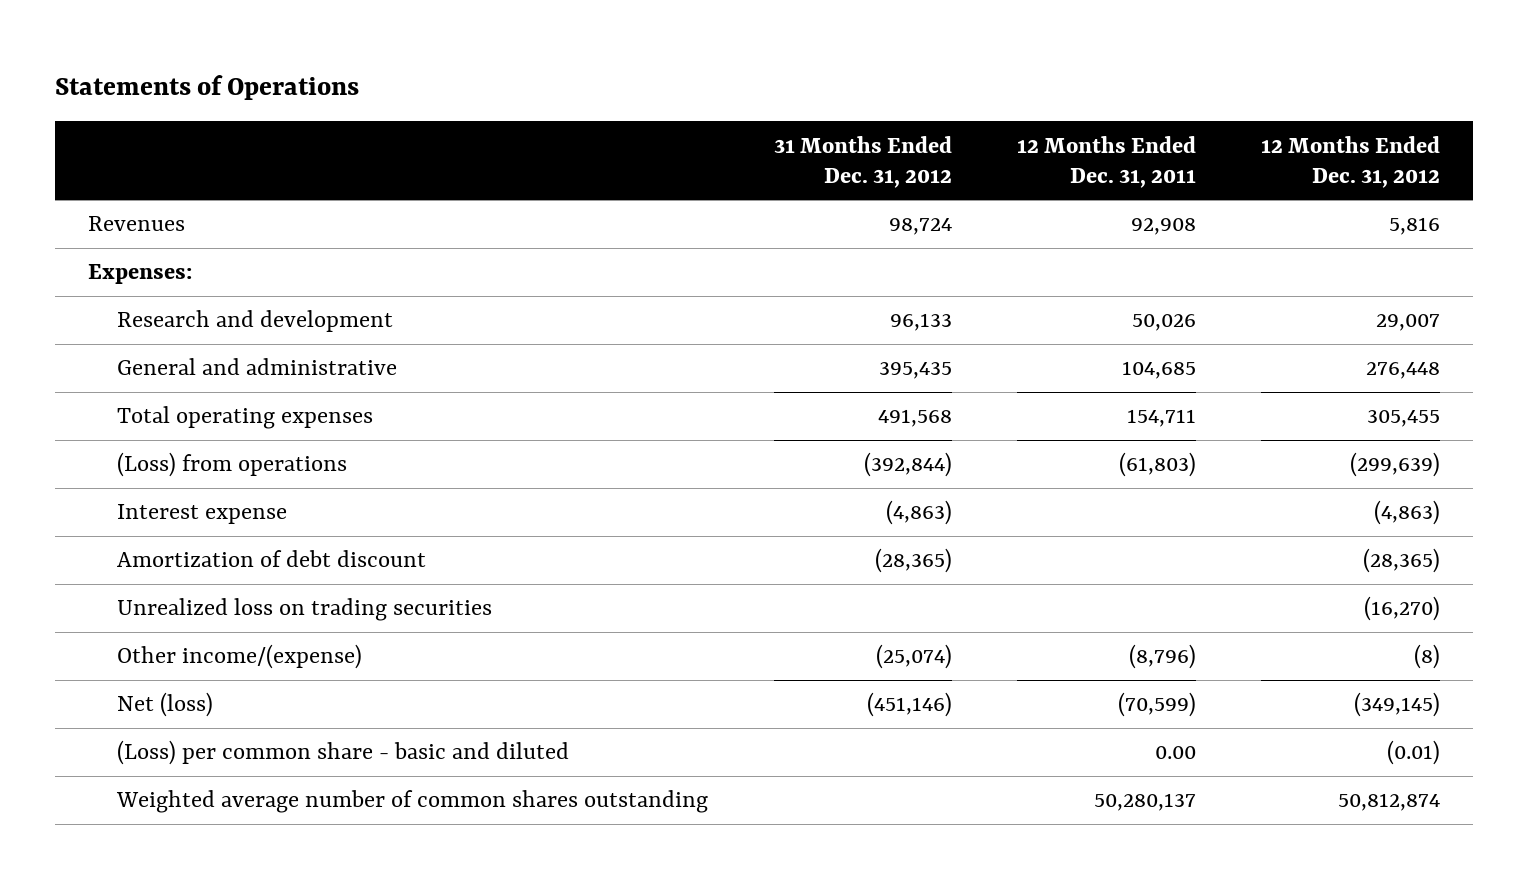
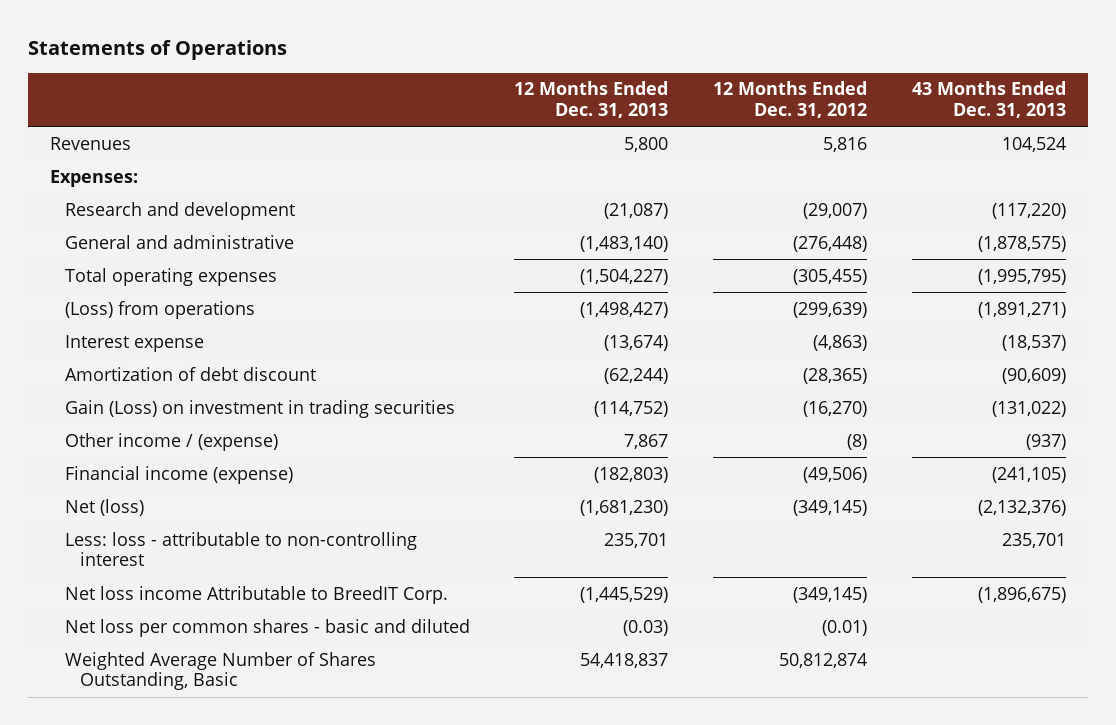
- | 31 Months Ended Dec. 31, 2012 | 12 Months Ended Dec. 31, 2011 | 12 Months Ended Dec. 31, 2012
+ | 12 Months Ended Dec. 31, 2013 | 12 Months Ended Dec. 31, 2012 | 43 Months Ended Dec. 31, 2013
- Research and development | 96,133 | 50,026 | 29,007
- General and administrative | 395,435 | 104,685 | 276,448
- Total operating expenses | 491,568 | 154,711 | 305,455
+ Research and development | (21,087) | (29,007) | (117,220)
+ General and administrative | (1,483,140) | (276,448) | (1,878,575)
+ Total operating expenses | (1,504,227) | (305,455) | (1,995,795)
- Unrealized loss on trading securities | | | (16,270)
- Other income/(expense) | (25,074) | (8,796) | (8)
+ Gain (Loss) on investment in trading securities | (114,752) | (16,270) | (131,022)
+ Other income / (expense) | 7,867 | (8) | (937)
+ Financial income (expense) | (182,803) | (49,506) | (241,105)
- (Loss) per common share - basic and diluted | | 0.00 | (0.01)
- Weighted average number of common shares outstanding | | 50,280,137 | 50,812,874
+ Less: loss - attributable to non-controlling interest | 235,701 | | 235,701
+ Net loss income Attributable to BreedIT Corp. | (1,445,529) | (349,145) | (1,896,675)
+ Net loss per common shares - basic and diluted | (0.03) | (0.01) |
+ Weighted Average Number of Shares Outstanding, Basic | 54,418,837 | 50,812,874 |

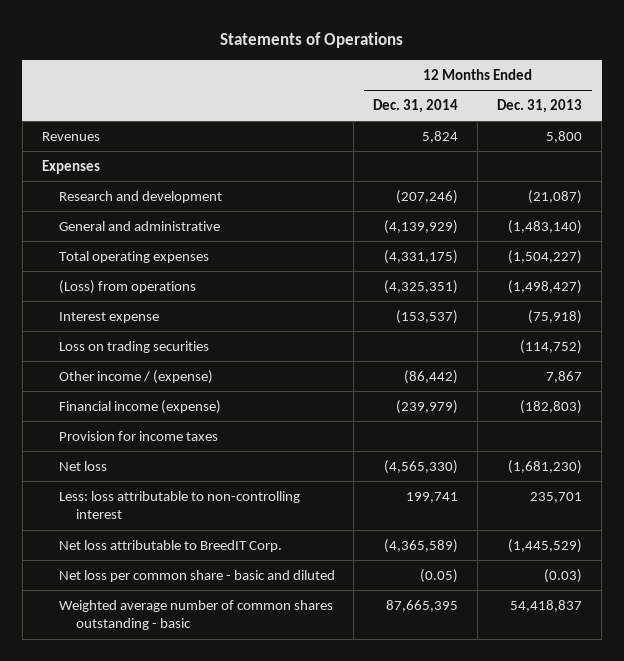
- | 12 Months Ended Dec. 31, 2013 | 12 Months Ended Dec. 31, 2012 | 43 Months Ended Dec. 31, 2013
+ | 12 Months Ended Dec. 31, 2014 | 12 Months Ended Dec. 31, 2013
- Expenses:
+ Expenses
- Interest expense | (13,674) | (4,863) | (18,537)
- Amortization of debt discount | (62,244) | (28,365) | (90,609)
- Gain (Loss) on investment in trading securities | (114,752) | (16,270) | (131,022)
+ Interest expense | (153,537) | (75,918)
+ Loss on trading securities | | (114,752)
- Net (loss) | (1,681,230) | (349,145) | (2,132,376)
- Less: loss - attributable to non-controlling interest | 235,701 | | 235,701
- Net loss income Attributable to BreedIT Corp. | (1,445,529) | (349,145) | (1,896,675)
- Net loss per common shares - basic and diluted | (0.03) | (0.01) |
- Weighted Average Number of Shares Outstanding, Basic | 54,418,837 | 50,812,874 |
+ Provision for income taxes
+ Net loss | (4,565,330) | (1,681,230)
+ Less: loss attributable to non-controlling interest | 199,741 | 235,701
+ Net loss attributable to BreedIT Corp. | (4,365,589) | (1,445,529)
+ Net loss per common share - basic and diluted | (0.05) | (0.03)
+ Weighted average number of common shares outstanding - basic | 87,665,395 | 54,418,837

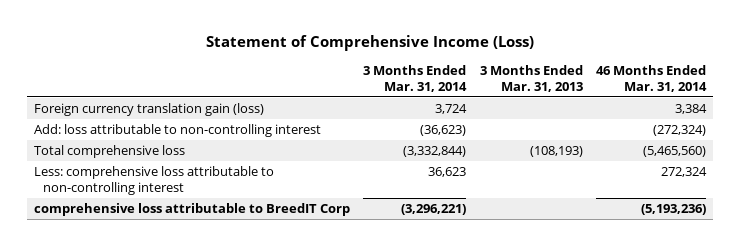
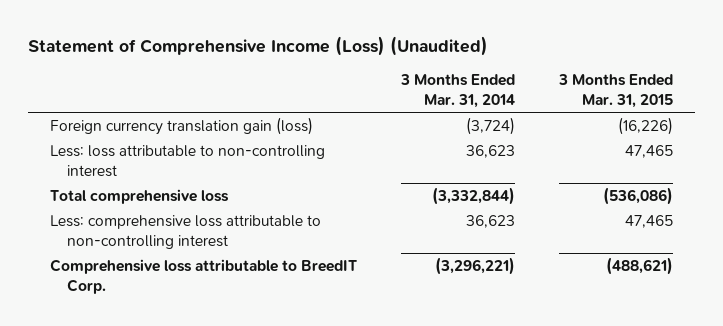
- Statement of Comprehensive Income (Loss)
+ Statement of Comprehensive Income (Loss) (Unaudited)
- | 3 Months Ended Mar. 31, 2014 | 3 Months Ended Mar. 31, 2013 | 46 Months Ended Mar. 31, 2014
+ | 3 Months Ended Mar. 31, 2014 | 3 Months Ended Mar. 31, 2015
- Foreign currency translation gain (loss) | 3,724 | | 3,384
- Add: loss attributable to non-controlling interest | (36,623) | | (272,324)
+ Foreign currency translation gain (loss) | (3,724) | (16,226)
+ Less: loss attributable to non-controlling interest | 36,623 | 47,465
- comprehensive loss attributable to BreedIT Corp | (3,296,221) | | (5,193,236)
+ Comprehensive loss attributable to BreedIT Corp. | (3,296,221) | (488,621)

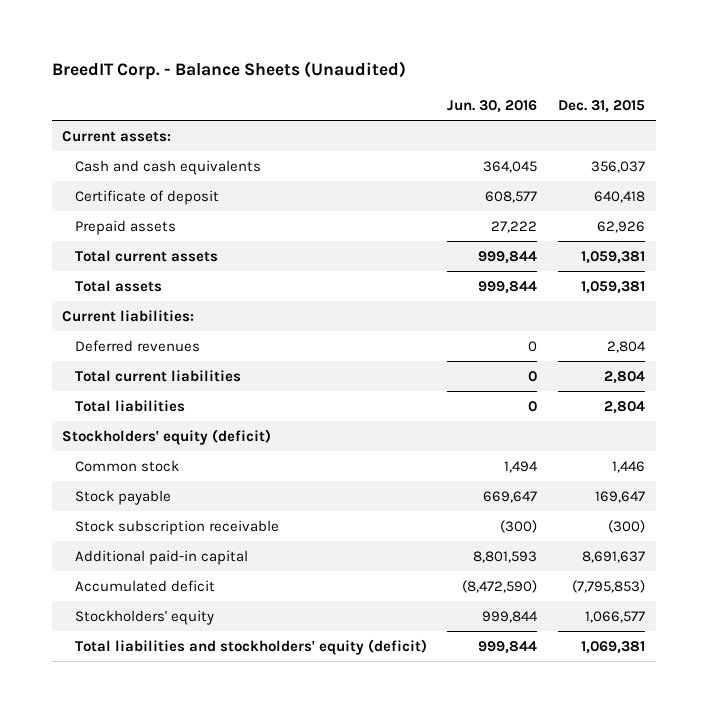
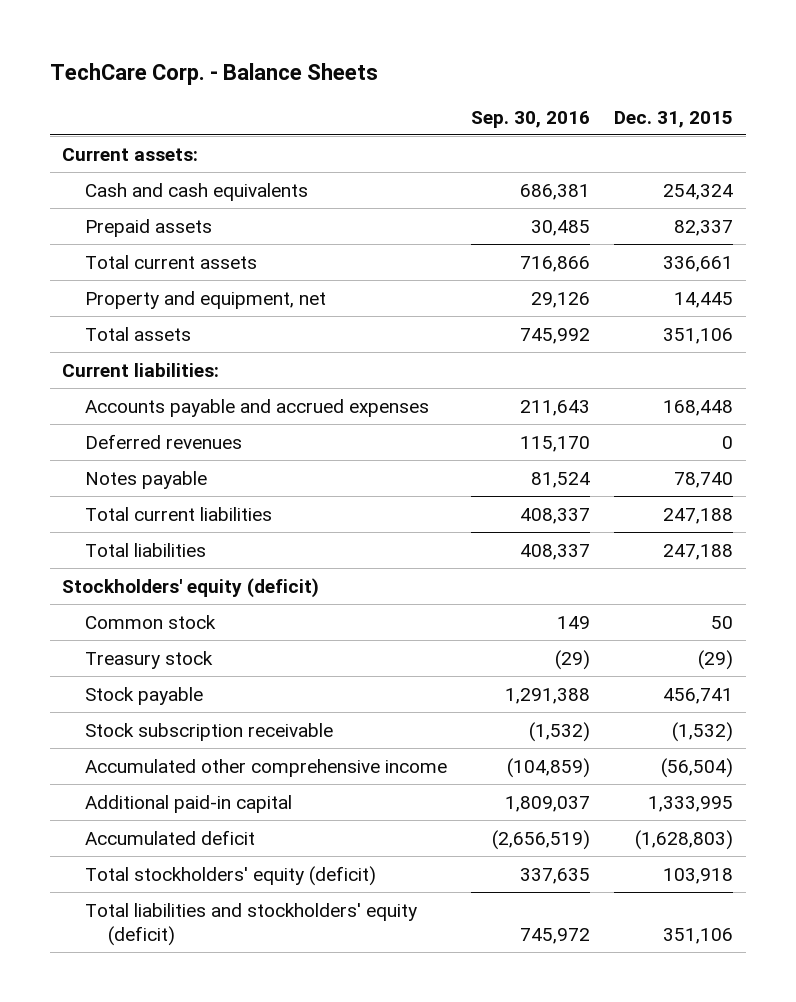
- BreedIT Corp. - Balance Sheets (Unaudited)
+ TechCare Corp. - Balance Sheets
- | Jun. 30, 2016 | Dec. 31, 2015
+ | Sep. 30, 2016 | Dec. 31, 2015
- Cash and cash equivalents | 364,045 | 356,037
- Certificate of deposit | 608,577 | 640,418
- Prepaid assets | 27,222 | 62,926
- Total current assets | 999,844 | 1,059,381
- Total assets | 999,844 | 1,059,381
+ Cash and cash equivalents | 686,381 | 254,324
+ Prepaid assets | 30,485 | 82,337
+ Total current assets | 716,866 | 336,661
+ Property and equipment, net | 29,126 | 14,445
+ Total assets | 745,992 | 351,106
- Deferred revenues | 0 | 2,804
- Total current liabilities | 0 | 2,804
- Total liabilities | 0 | 2,804
+ Accounts payable and accrued expenses | 211,643 | 168,448
+ Deferred revenues | 115,170 | 0
+ Notes payable | 81,524 | 78,740
+ Total current liabilities | 408,337 | 247,188
+ Total liabilities | 408,337 | 247,188
- Common stock | 1,494 | 1,446
- Stock payable | 669,647 | 169,647
- Stock subscription receivable | (300) | (300)
- Additional paid-in capital | 8,801,593 | 8,691,637
- Accumulated deficit | (8,472,590) | (7,795,853)
- Stockholders' equity | 999,844 | 1,066,577
- Total liabilities and stockholders' equity (deficit) | 999,844 | 1,069,381
+ Common stock | 149 | 50
+ Treasury stock | (29) | (29)
+ Stock payable | 1,291,388 | 456,741
+ Stock subscription receivable | (1,532) | (1,532)
+ Accumulated other comprehensive income | (104,859) | (56,504)
+ Additional paid-in capital | 1,809,037 | 1,333,995
+ Accumulated deficit | (2,656,519) | (1,628,803)
+ Total stockholders' equity (deficit) | 337,635 | 103,918
+ Total liabilities and stockholders' equity (deficit) | 745,972 | 351,106

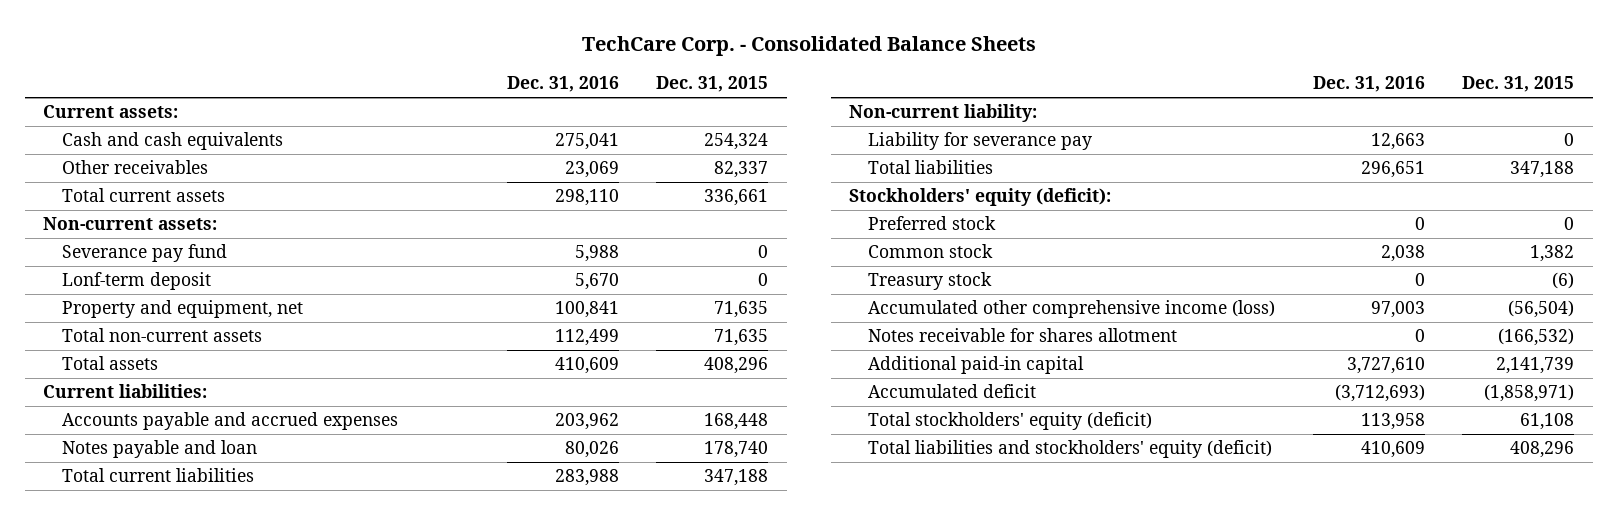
- TechCare Corp. - Balance Sheets
+ TechCare Corp. - Consolidated Balance Sheets
- | Sep. 30, 2016 | Dec. 31, 2015
+ | Dec. 31, 2016 | Dec. 31, 2015
- Prepaid assets | 30,485 | 82,337
+ Other receivables | 23,069 | 82,337
- Property and equipment, net | 29,126 | 14,445
- Total assets | 745,992 | 351,106
+ Non-current assets:
+ Severance pay fund | 5,988 | 0
+ Lonf-term deposit | 5,670 | 0
+ Property and equipment, net | 100,841 | 71,635
+ Total non-current assets | 112,499 | 71,635
+ Total assets | 410,609 | 408,296
- Deferred revenues | 115,170 | 0
- Notes payable | 81,524 | 78,740
- Total current liabilities | 408,337 | 247,188
- Total liabilities | 408,337 | 247,188
- Stockholders' equity (deficit)
- Common stock | 149 | 50
- Treasury stock | (29) | (29)
- Stock payable | 1,291,388 | 456,741
- Stock subscription receivable | (1,532) | (1,532)
- Accumulated other comprehensive income | (104,859) | (56,504)
- Additional paid-in capital | 1,809,037 | 1,333,995
- Accumulated deficit | (2,656,519) | (1,628,803)
- Total stockholders' equity (deficit) | 337,635 | 103,918
- Total liabilities and stockholders' equity (deficit) | 745,972 | 351,106
+ Notes payable and loan | 80,026 | 178,740
+ Total current liabilities | 283,988 | 347,188
+ Non-current liability:
+ Liability for severance pay | 12,663 | 0
+ Total liabilities | 296,651 | 347,188
+ Stockholders' equity (deficit):
+ Preferred stock | 0 | 0
+ Common stock | 2,038 | 1,382
+ Treasury stock | 0 | (6)
+ Accumulated other comprehensive income (loss) | 97,003 | (56,504)
+ Notes receivable for shares allotment | 0 | (166,532)
+ Additional paid-in capital | 3,727,610 | 2,141,739
+ Accumulated deficit | (3,712,693) | (1,858,971)
+ Total stockholders' equity (deficit) | 113,958 | 61,108
+ Total liabilities and stockholders' equity (deficit) | 410,609 | 408,296

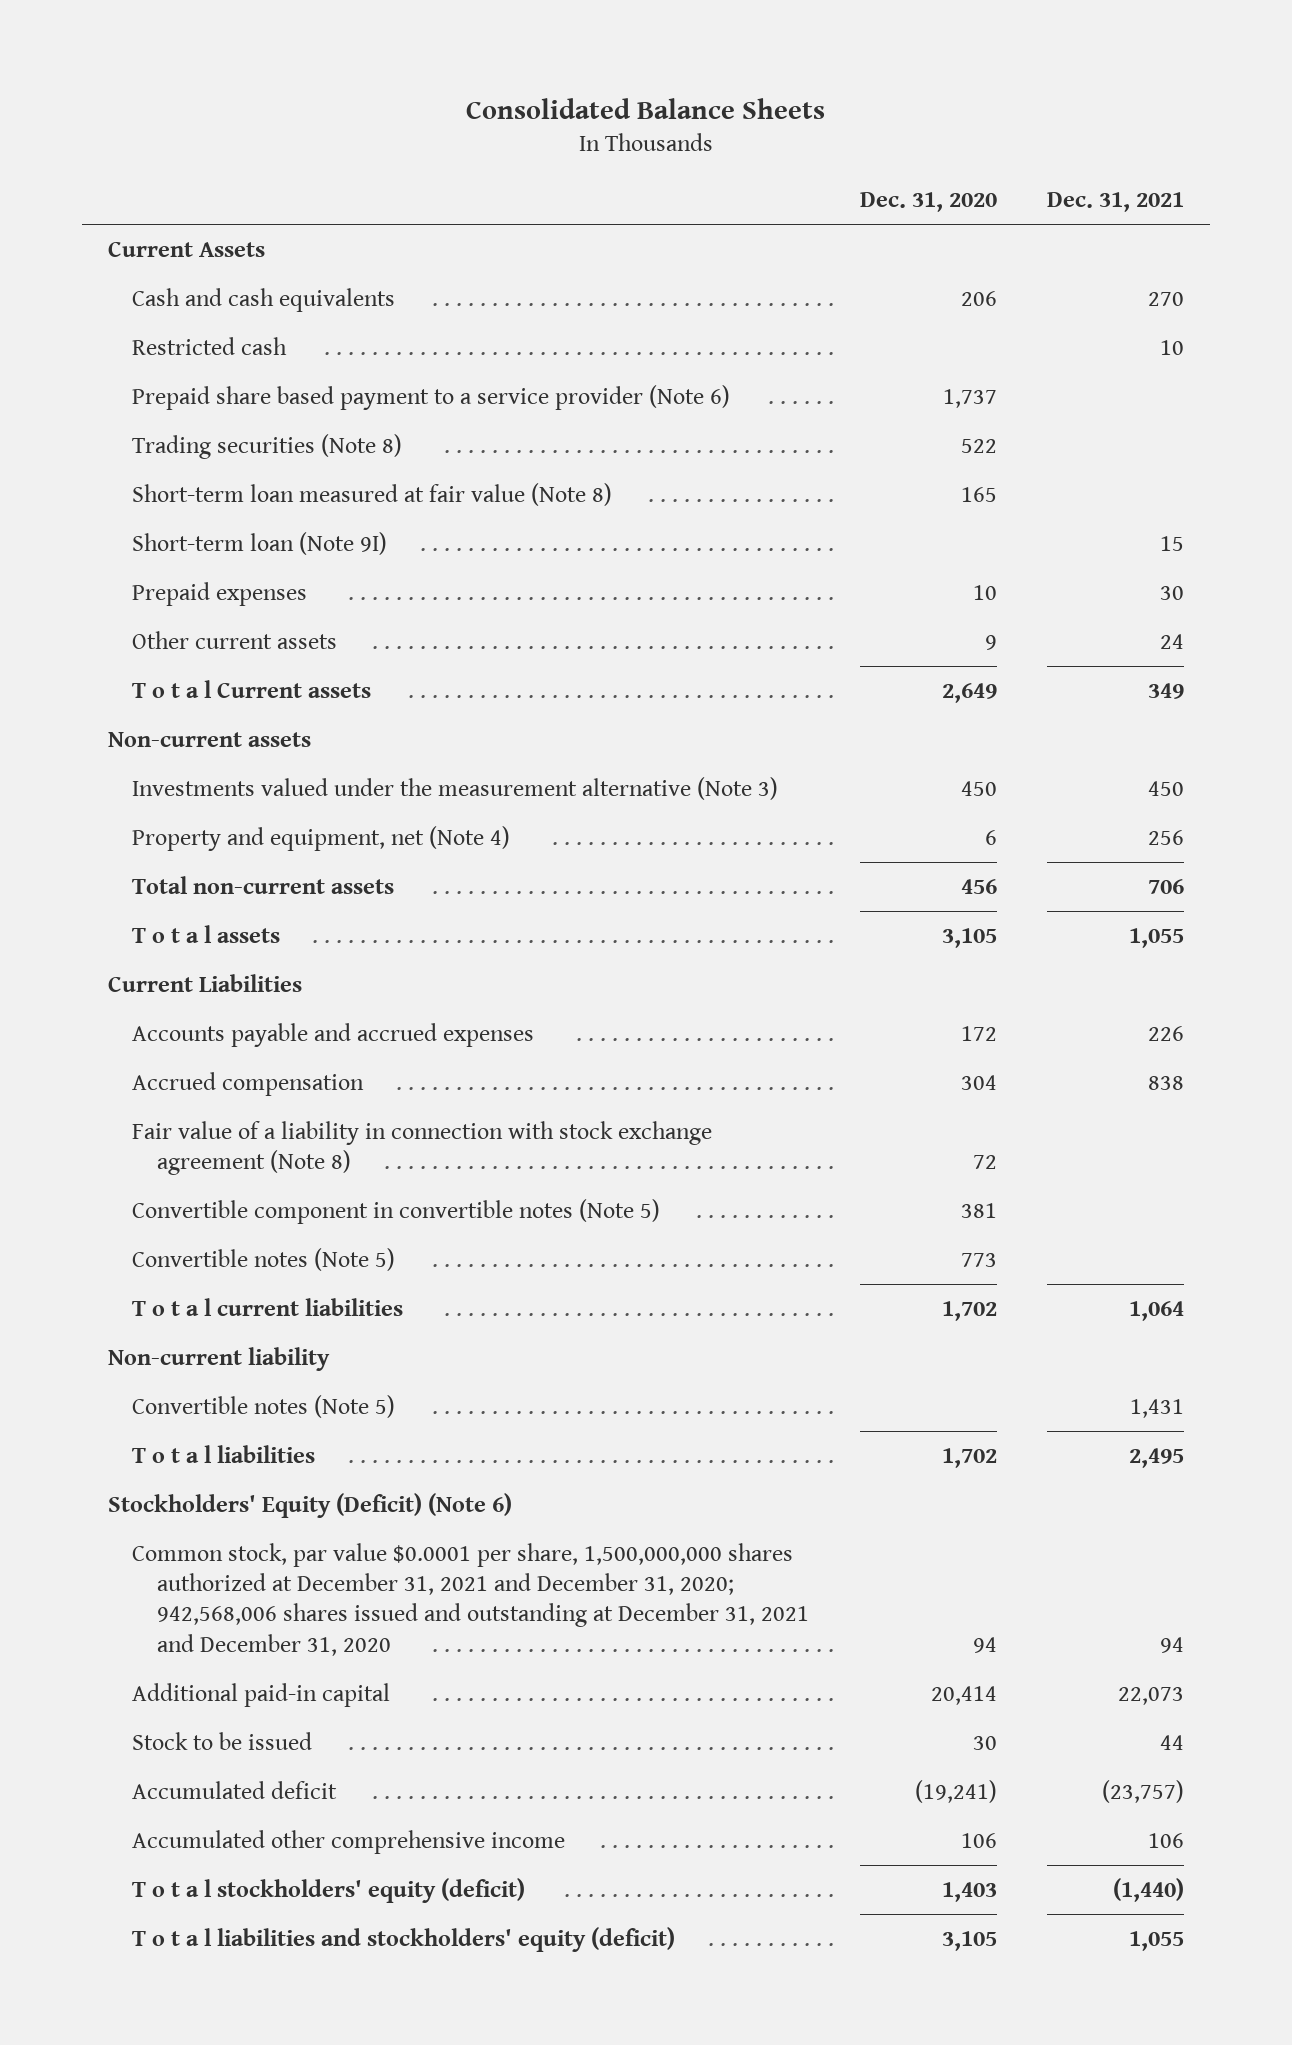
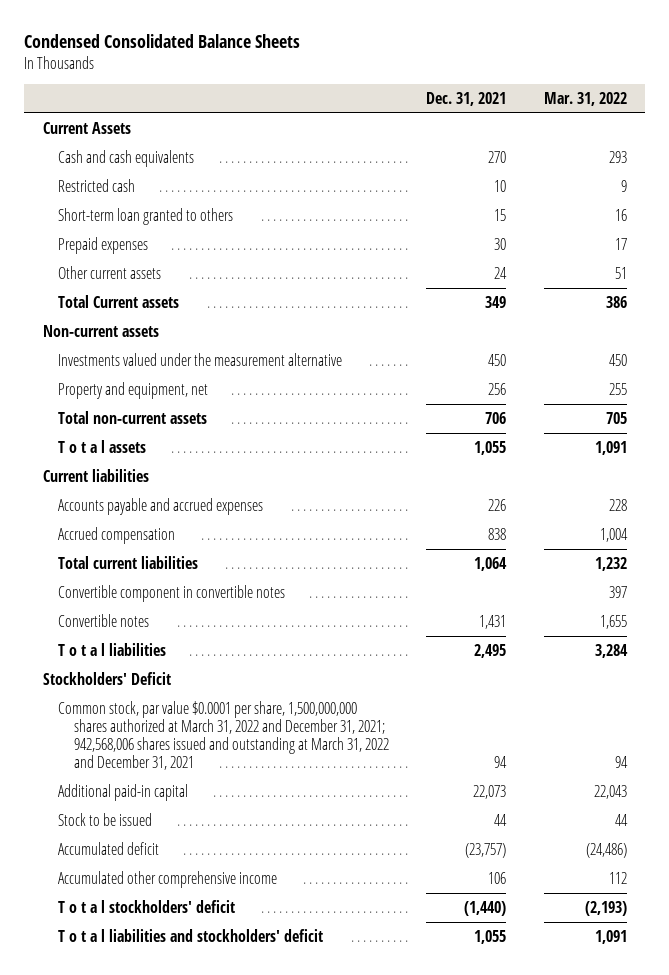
- Consolidated Balance Sheets
+ Condensed Consolidated Balance Sheets
- | Dec. 31, 2020 | Dec. 31, 2021
+ | Dec. 31, 2021 | Mar. 31, 2022
- Prepaid share based payment to a service provider (Note 6) | 1,737 |
- Trading securities (Note 8) | 522 |
- Short-term loan measured at fair value (Note 8) | 165 |
- Short-term loan (Note 9I) | | 15
+ Short-term loan granted to others | 15 | 16
- T o t a l Current assets | 2,649 | 349
+ Total Current assets | 349 | 386
- Investments valued under the measurement alternative (Note 3) | 450 | 450
- Property and equipment, net (Note 4) | 6 | 256
+ Investments valued under the measurement alternative | 450 | 450
+ Property and equipment, net | 256 | 255
- Current Liabilities
+ Current liabilities
- Fair value of a liability in connection with stock exchange agreement (Note 8) | 72 |
- Convertible component in convertible notes (Note 5) | 381 |
- Convertible notes (Note 5) | 773 |
- T o t a l current liabilities | 1,702 | 1,064
- Non-current liability
- Convertible notes (Note 5) | | 1,431
+ Total current liabilities | 1,064 | 1,232
+ Convertible component in convertible notes | | 397
+ Convertible notes | 1,431 | 1,655
- Stockholders' Equity (Deficit) (Note 6)
- Common stock, par value $0.0001 per share, 1,500,000,000 shares authorized at December 31, 2021 and December 31, 2020; 942,568,006 shares issued and outstanding at December 31, 2021 and December 31, 2020 | 94 | 94
+ Stockholders' Deficit
+ Common stock, par value $0.0001 per share, 1,500,000,000 shares authorized at March 31, 2022 and December 31, 2021; 942,568,006 shares issued and outstanding at March 31, 2022 and December 31, 2021 | 94 | 94
- T o t a l stockholders' equity (deficit) | 1,403 | (1,440)
- T o t a l liabilities and stockholders' equity (deficit) | 3,105 | 1,055
+ T o t a l stockholders' deficit | (1,440) | (2,193)
+ T o t a l liabilities and stockholders' deficit | 1,055 | 1,091

